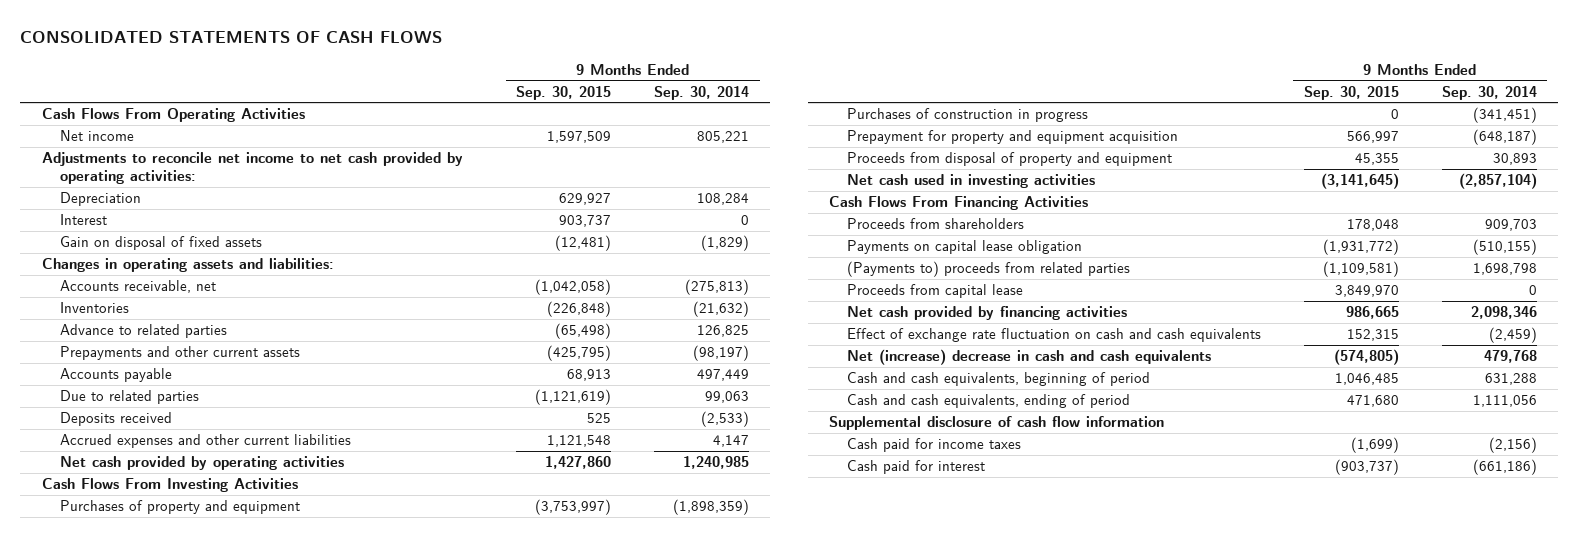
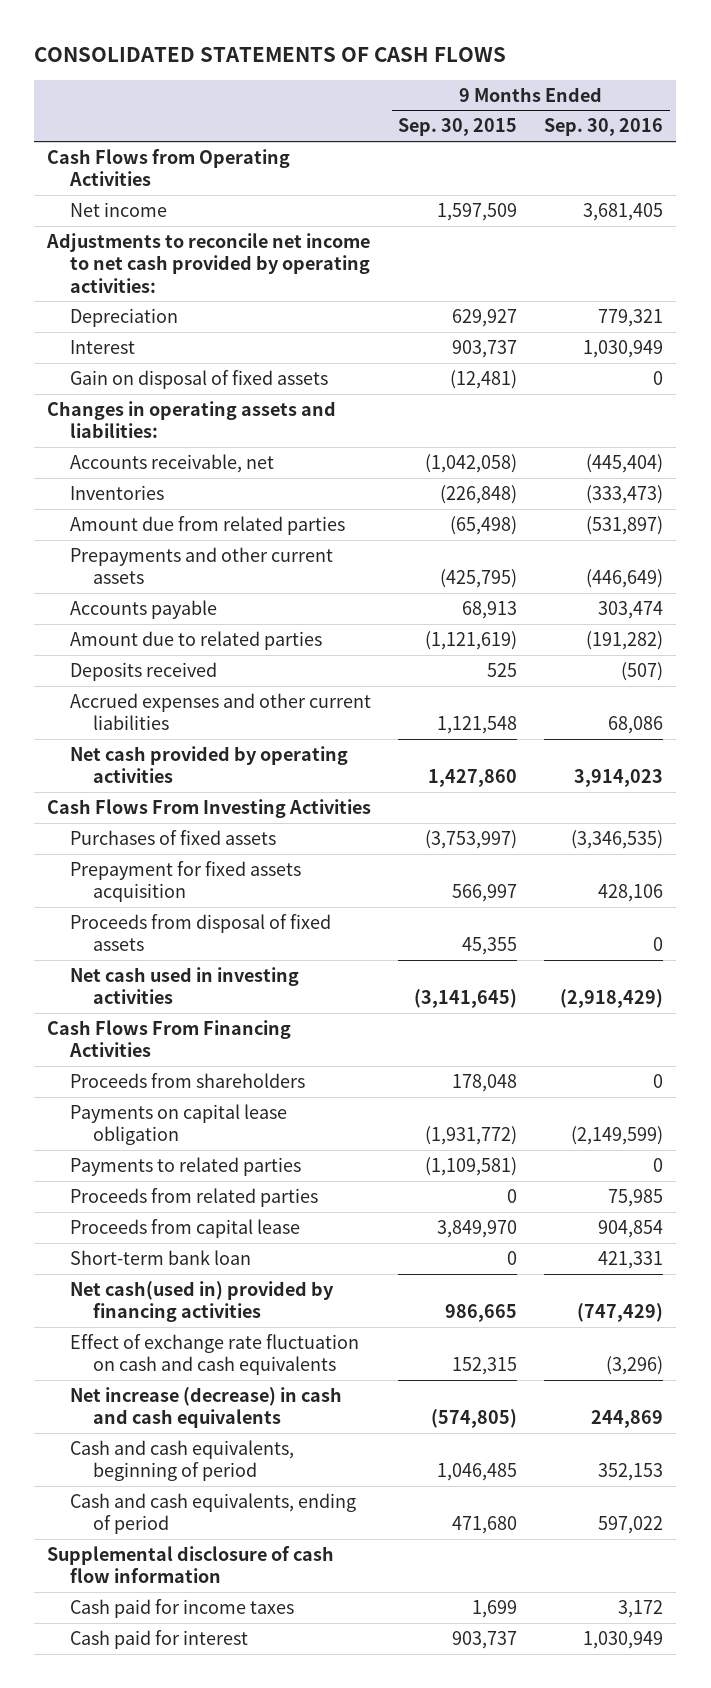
- | 9 Months Ended Sep. 30, 2015 | 9 Months Ended Sep. 30, 2014
+ | 9 Months Ended Sep. 30, 2015 | 9 Months Ended Sep. 30, 2016
- Cash Flows From Operating Activities
+ Cash Flows from Operating Activities
- Advance to related parties | (65,498) | 126,825
+ Amount due from related parties | (65,498) | (531,897)
- Due to related parties | (1,121,619) | 99,063
+ Amount due to related parties | (1,121,619) | (191,282)
- Purchases of property and equipment | (3,753,997) | (1,898,359)
- Purchases of construction in progress | 0 | (341,451)
- Prepayment for property and equipment acquisition | 566,997 | (648,187)
- Proceeds from disposal of property and equipment | 45,355 | 30,893
+ Purchases of fixed assets | (3,753,997) | (3,346,535)
+ Prepayment for fixed assets acquisition | 566,997 | 428,106
+ Proceeds from disposal of fixed assets | 45,355 | 0
- (Payments to) proceeds from related parties | (1,109,581) | 1,698,798
+ Payments to related parties | (1,109,581) | 0
+ Proceeds from related parties | 0 | 75,985
- Net cash provided by financing activities | 986,665 | 2,098,346
+ Short-term bank loan | 0 | 421,331
+ Net cash(used in) provided by financing activities | 986,665 | (747,429)
- Net (increase) decrease in cash and cash equivalents | (574,805) | 479,768
+ Net increase (decrease) in cash and cash equivalents | (574,805) | 244,869
- Cash paid for income taxes | (1,699) | (2,156)
- Cash paid for interest | (903,737) | (661,186)
+ Cash paid for income taxes | 1,699 | 3,172
+ Cash paid for interest | 903,737 | 1,030,949

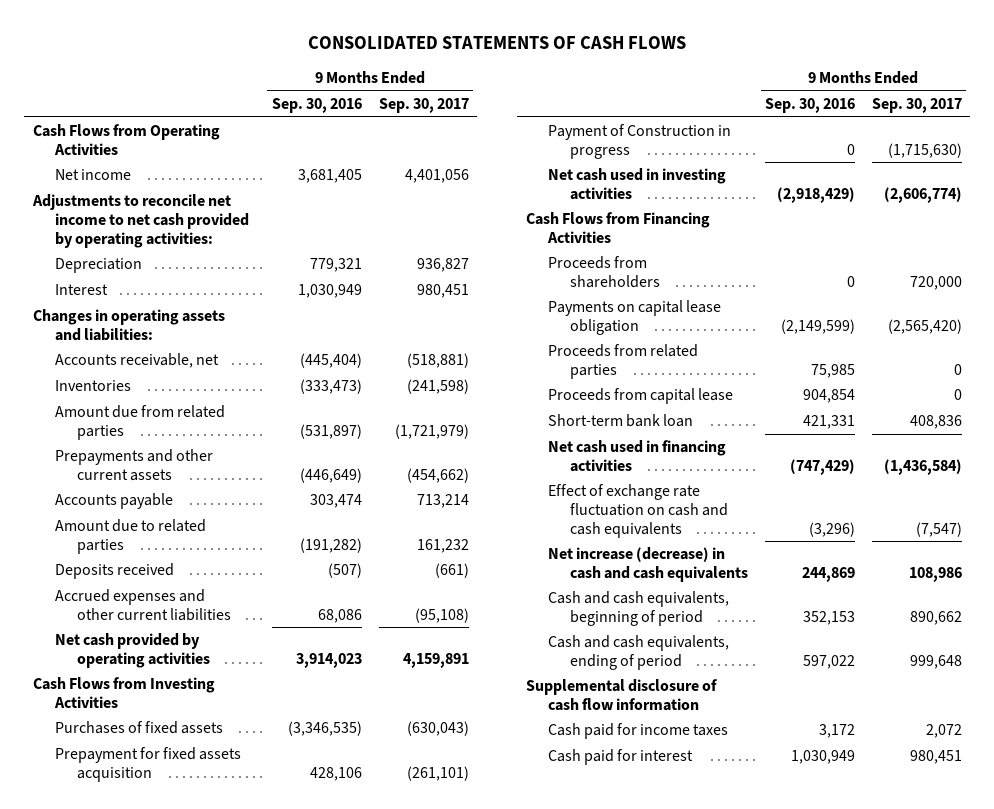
- | 9 Months Ended Sep. 30, 2015 | 9 Months Ended Sep. 30, 2016
+ | 9 Months Ended Sep. 30, 2016 | 9 Months Ended Sep. 30, 2017
- Gain on disposal of fixed assets | (12,481) | 0
- Cash Flows From Investing Activities
+ Cash Flows from Investing Activities
- Proceeds from disposal of fixed assets | 45,355 | 0
+ Payment of Construction in progress | 0 | (1,715,630)
- Cash Flows From Financing Activities
+ Cash Flows from Financing Activities
- Payments to related parties | (1,109,581) | 0
- Net cash(used in) provided by financing activities | 986,665 | (747,429)
+ Net cash used in financing activities | (747,429) | (1,436,584)

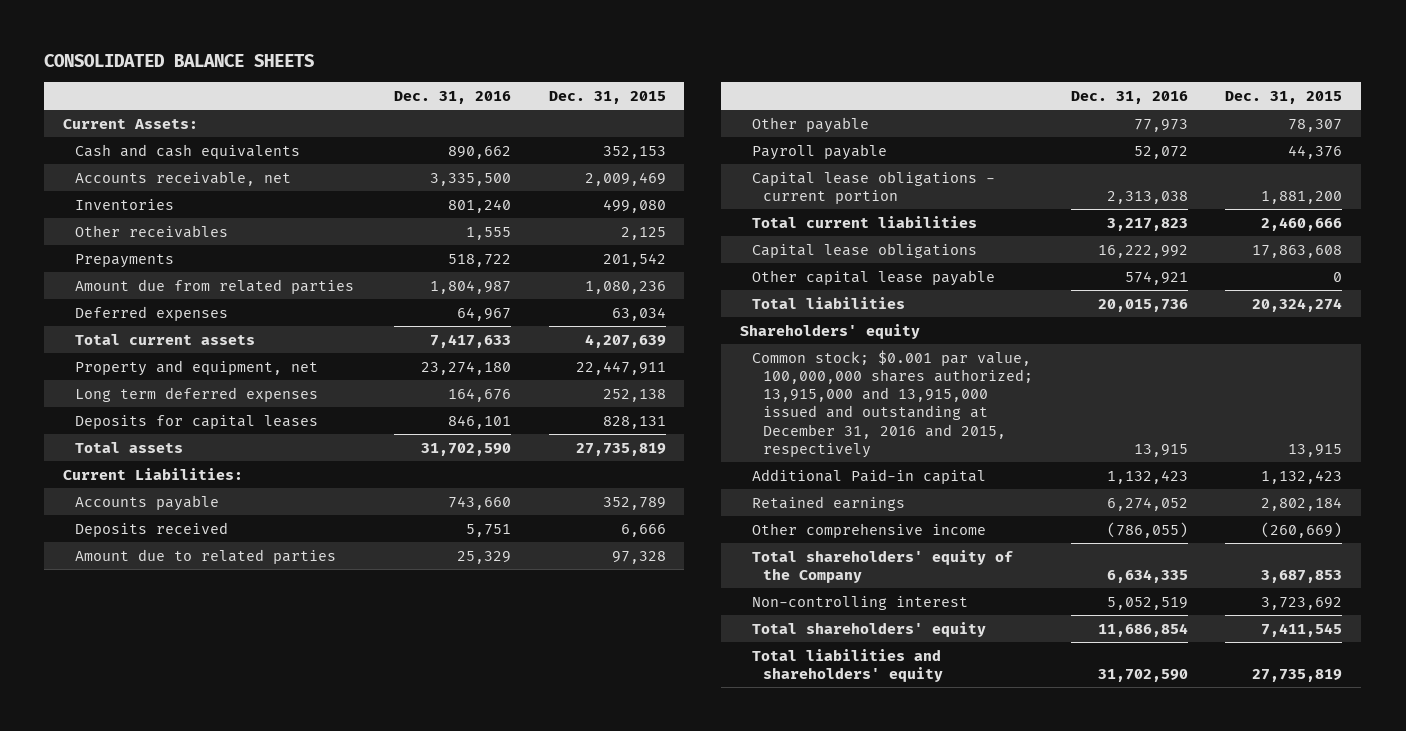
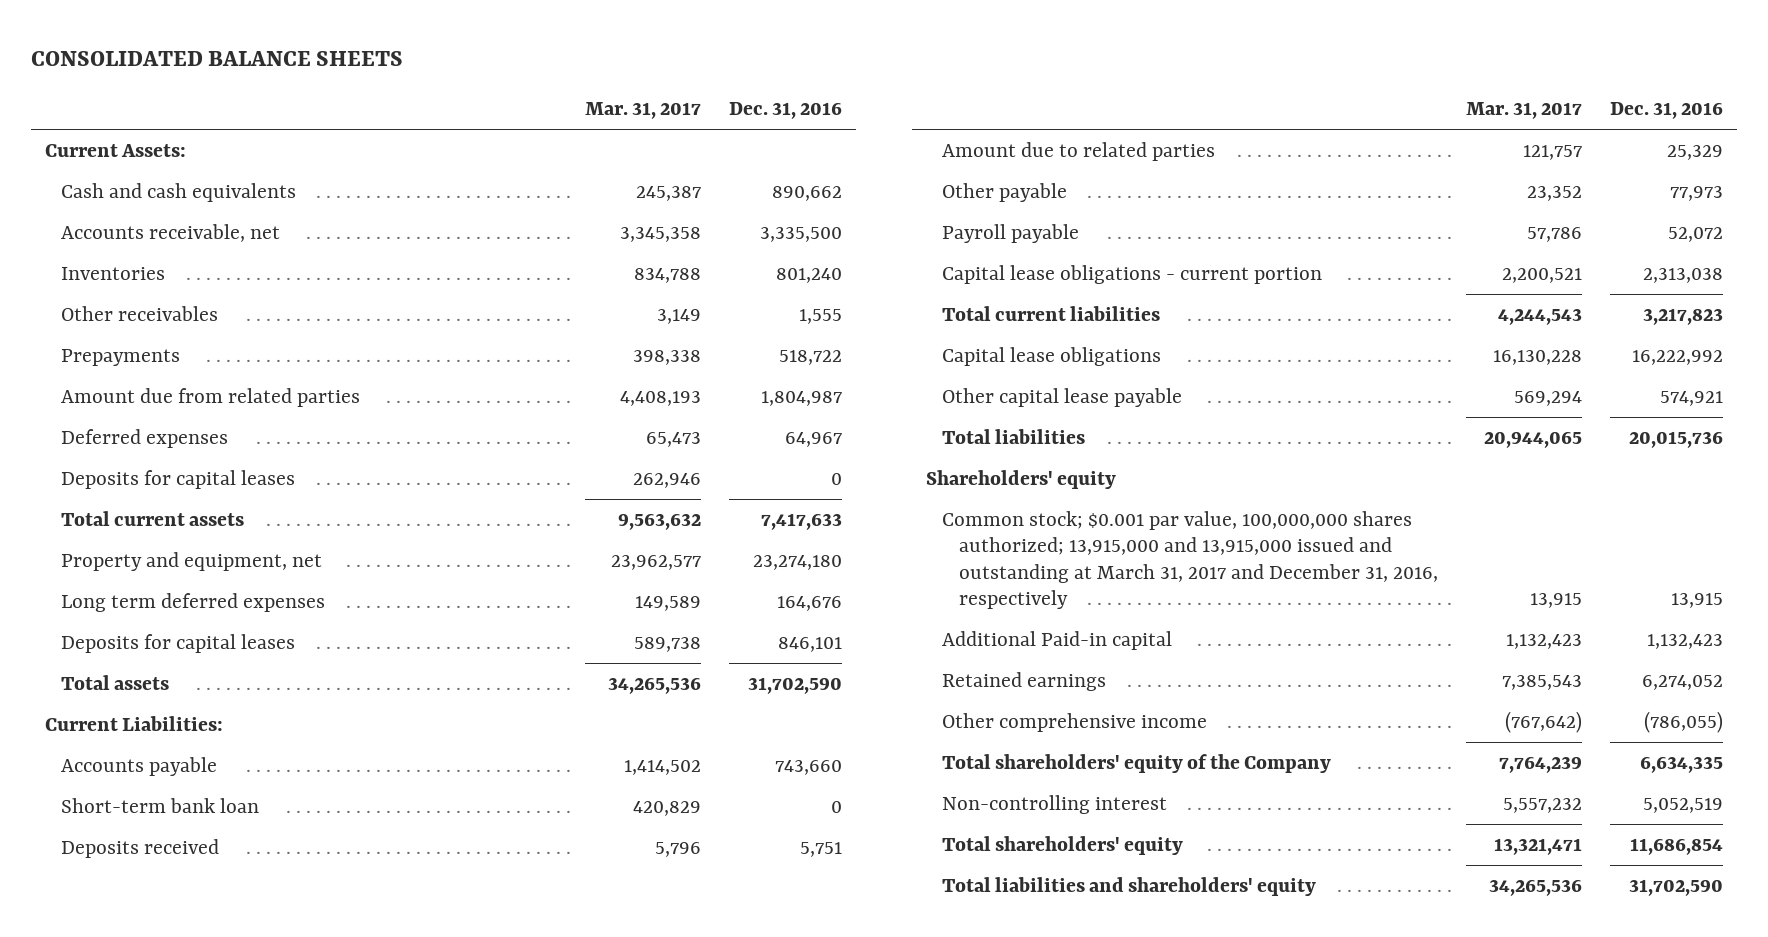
- | Dec. 31, 2016 | Dec. 31, 2015
+ | Mar. 31, 2017 | Dec. 31, 2016
+ Deposits for capital leases | 262,946 | 0
+ Short-term bank loan | 420,829 | 0
- Common stock; $0.001 par value, 100,000,000 shares authorized; 13,915,000 and 13,915,000 issued and outstanding at December 31, 2016 and 2015, respectively | 13,915 | 13,915
+ Common stock; $0.001 par value, 100,000,000 shares authorized; 13,915,000 and 13,915,000 issued and outstanding at March 31, 2017 and December 31, 2016, respectively | 13,915 | 13,915

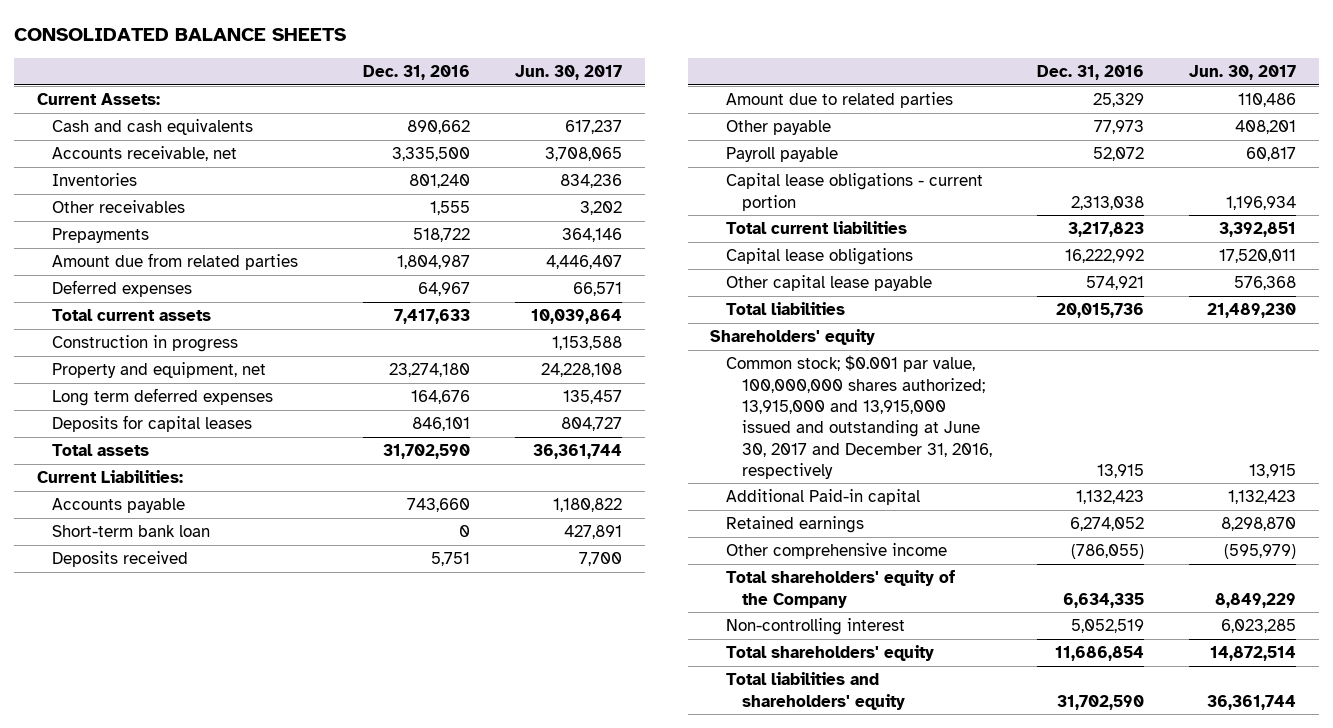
- | Mar. 31, 2017 | Dec. 31, 2016
+ | Dec. 31, 2016 | Jun. 30, 2017
- Deposits for capital leases | 262,946 | 0
+ Construction in progress | | 1,153,588
- Common stock; $0.001 par value, 100,000,000 shares authorized; 13,915,000 and 13,915,000 issued and outstanding at March 31, 2017 and December 31, 2016, respectively | 13,915 | 13,915
+ Common stock; $0.001 par value, 100,000,000 shares authorized; 13,915,000 and 13,915,000 issued and outstanding at June 30, 2017 and December 31, 2016, respectively | 13,915 | 13,915

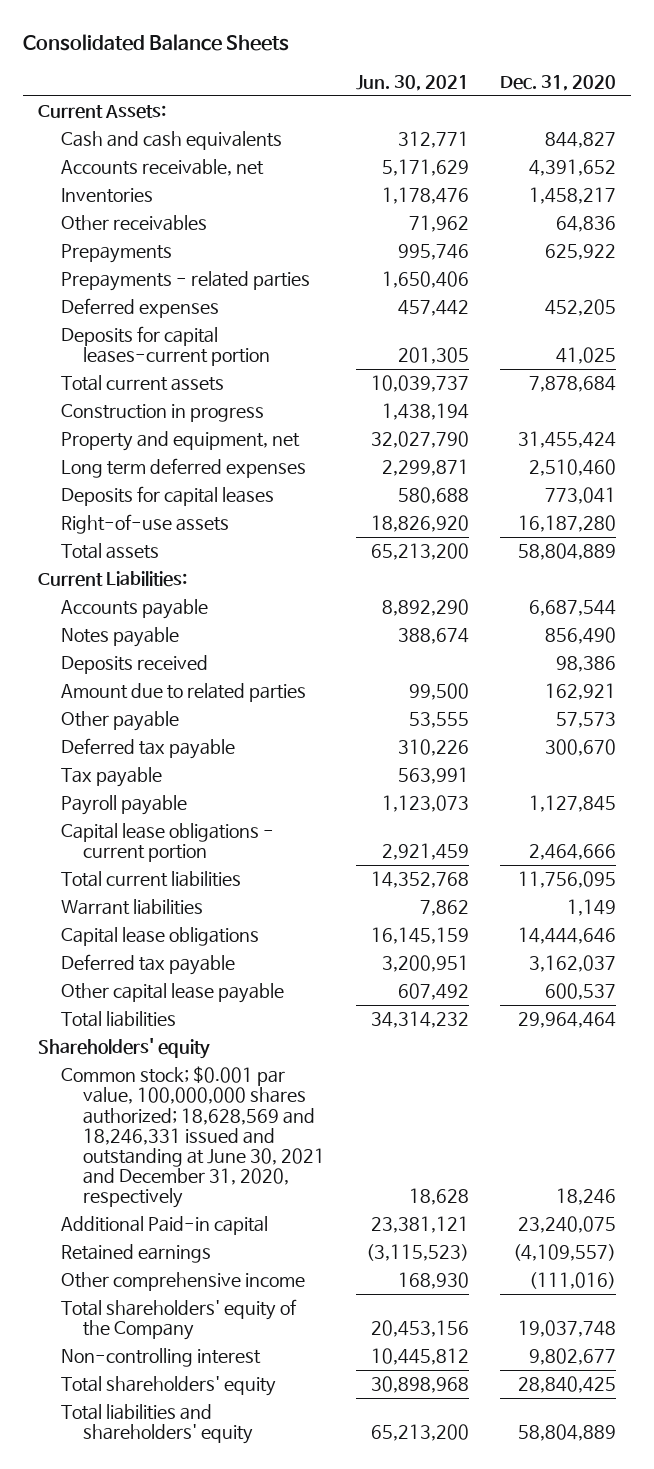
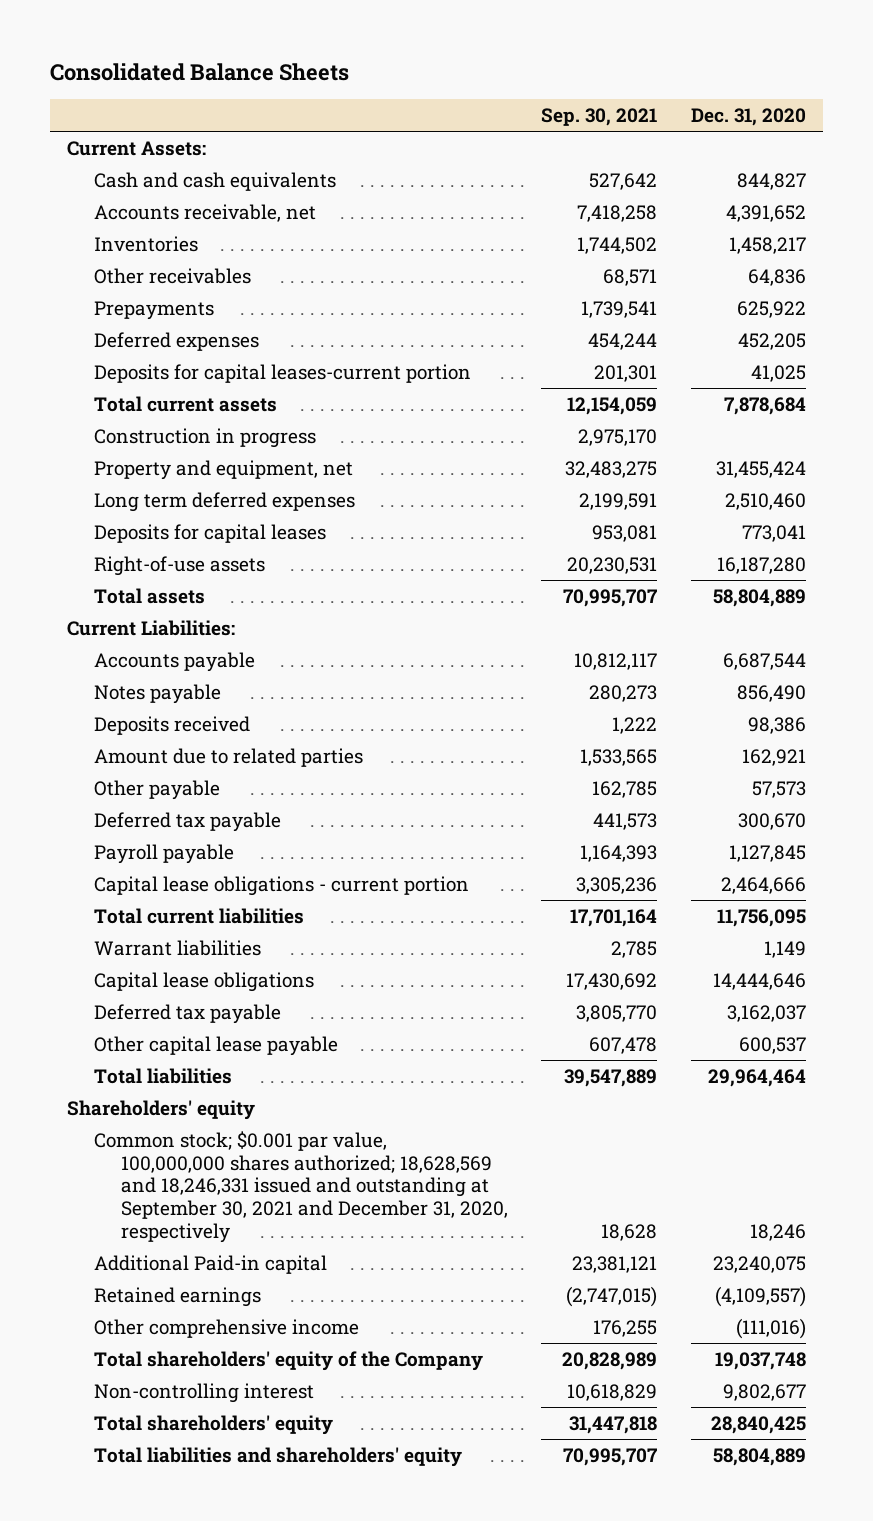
- | Jun. 30, 2021 | Dec. 31, 2020
+ | Sep. 30, 2021 | Dec. 31, 2020
- Prepayments - related parties | 1,650,406 |
- Tax payable | 563,991 |
- Common stock; $0.001 par value, 100,000,000 shares authorized; 18,628,569 and 18,246,331 issued and outstanding at June 30, 2021 and December 31, 2020, respectively | 18,628 | 18,246
+ Common stock; $0.001 par value, 100,000,000 shares authorized; 18,628,569 and 18,246,331 issued and outstanding at September 30, 2021 and December 31, 2020, respectively | 18,628 | 18,246

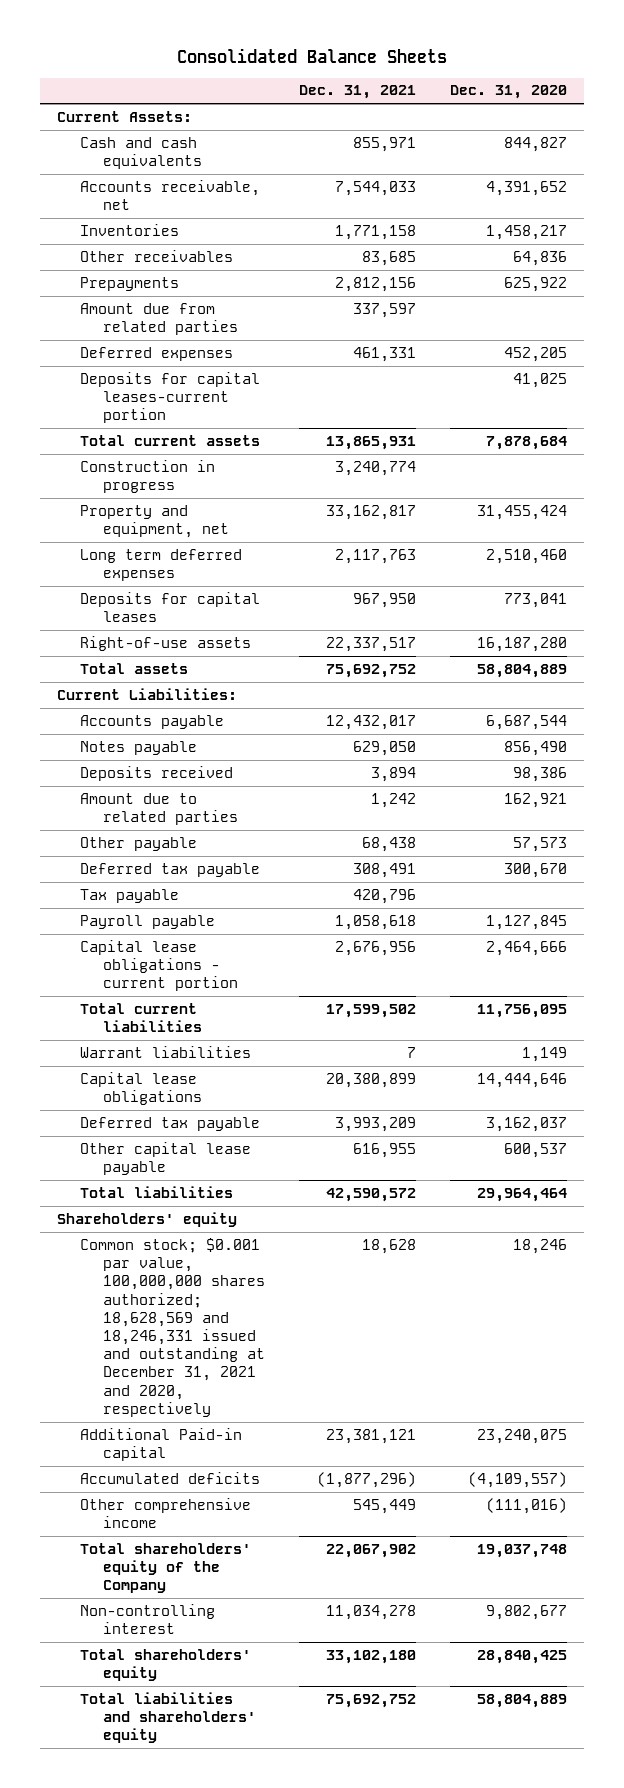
- | Sep. 30, 2021 | Dec. 31, 2020
+ | Dec. 31, 2021 | Dec. 31, 2020
+ Amount due from related parties | 337,597 |
+ Tax payable | 420,796 |
- Common stock; $0.001 par value, 100,000,000 shares authorized; 18,628,569 and 18,246,331 issued and outstanding at September 30, 2021 and December 31, 2020, respectively | 18,628 | 18,246
+ Common stock; $0.001 par value, 100,000,000 shares authorized; 18,628,569 and 18,246,331 issued and outstanding at December 31, 2021 and 2020, respectively | 18,628 | 18,246
- Retained earnings | (2,747,015) | (4,109,557)
+ Accumulated deficits | (1,877,296) | (4,109,557)

